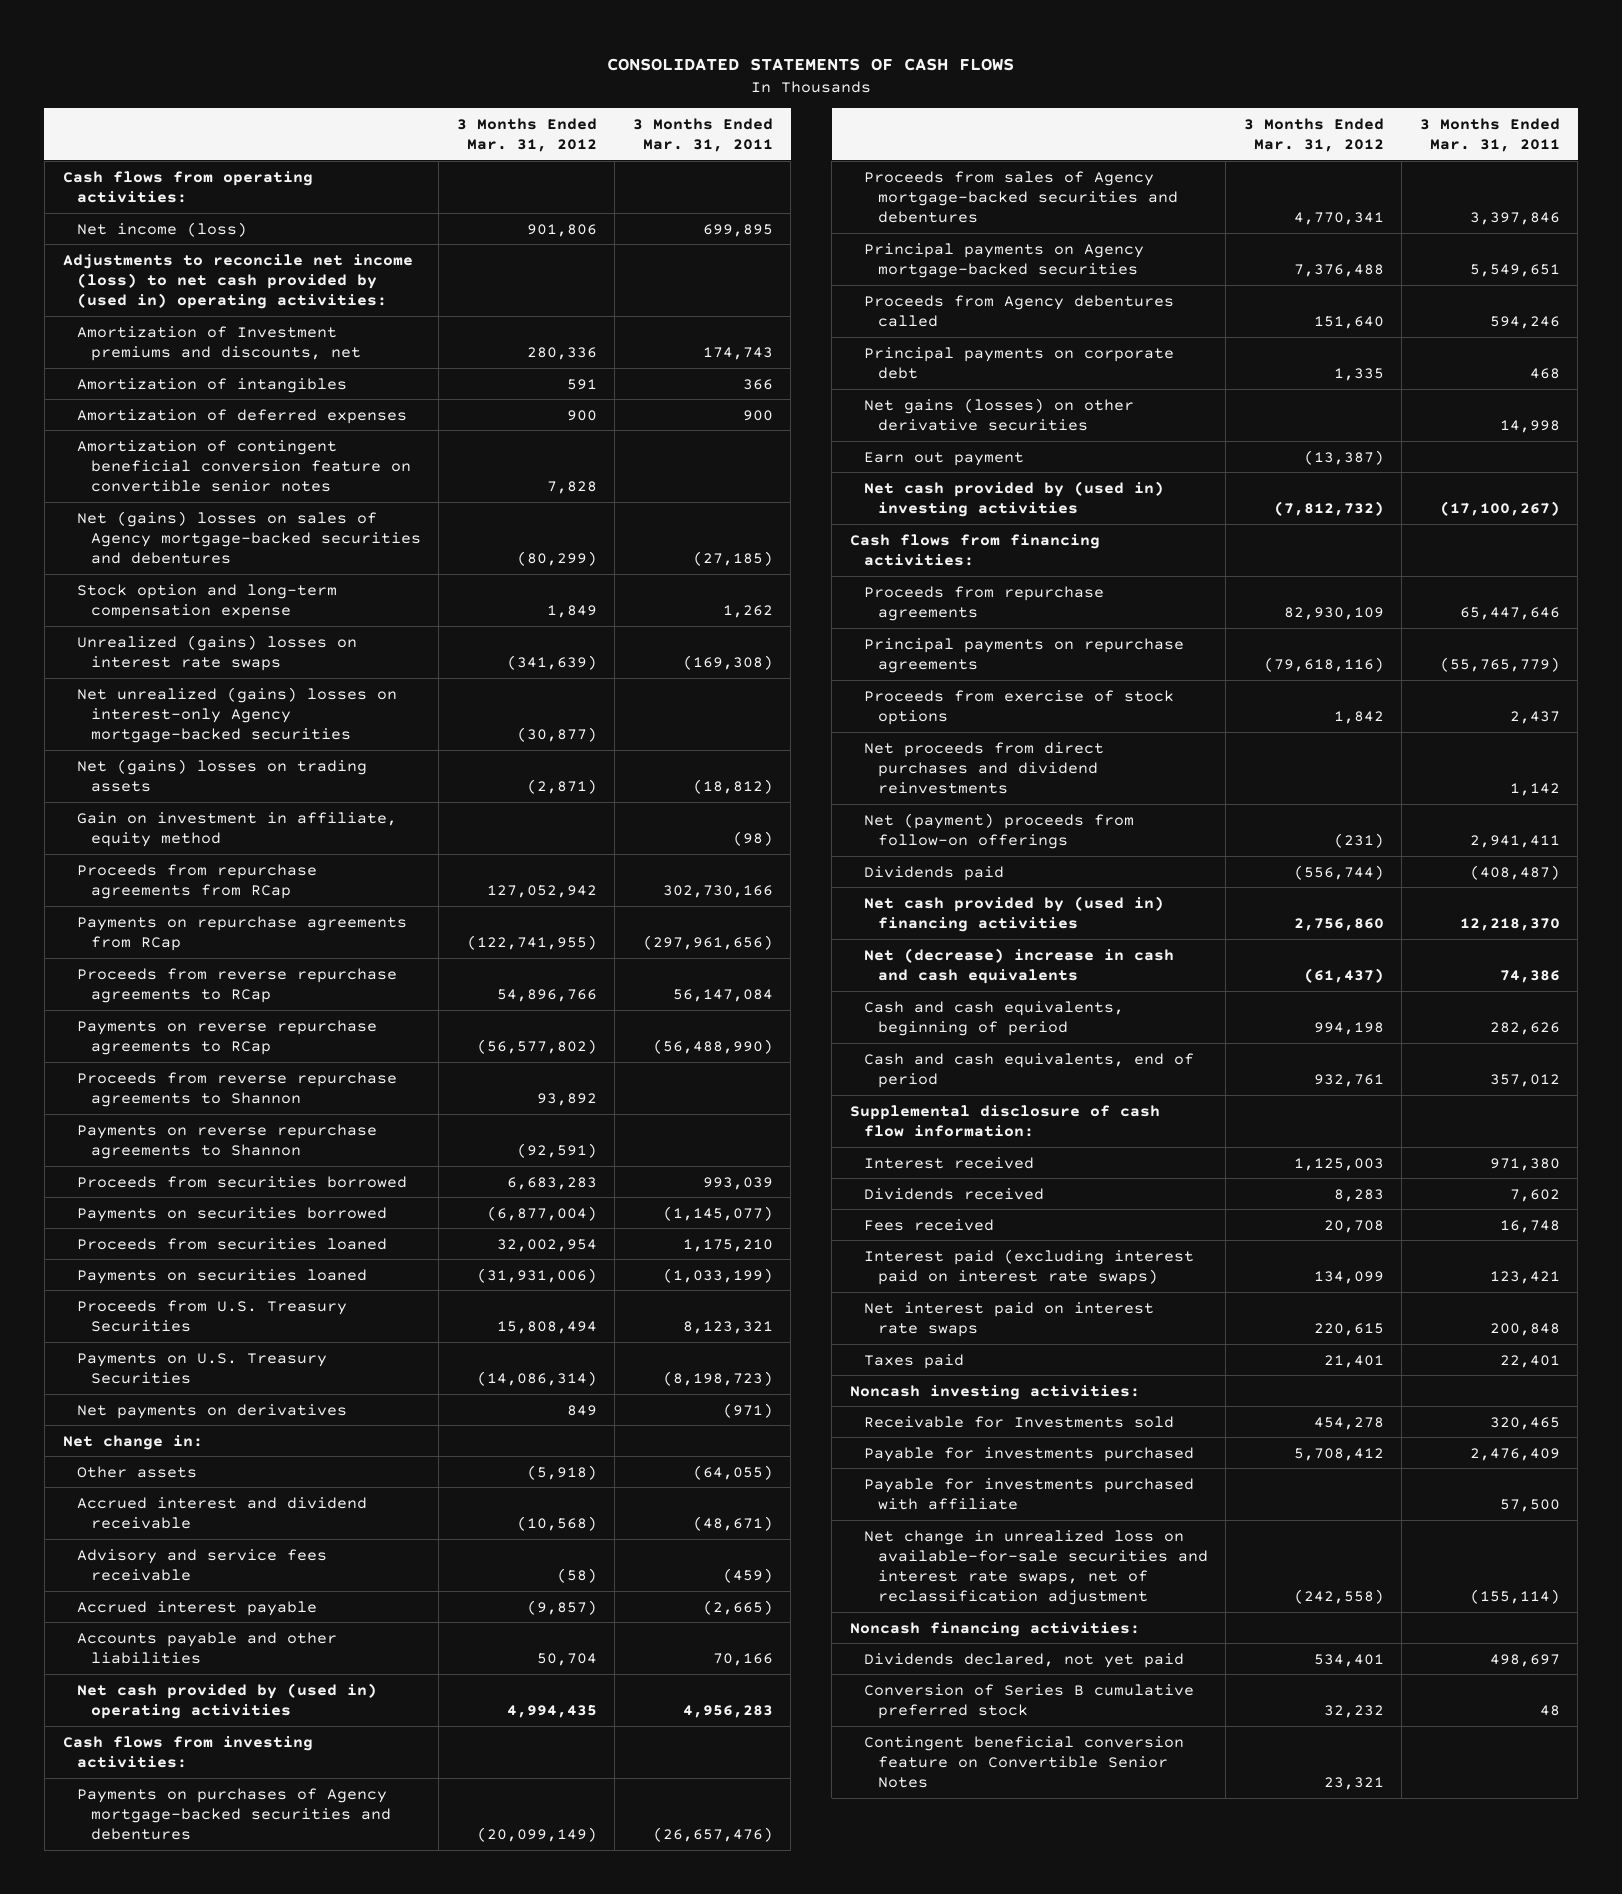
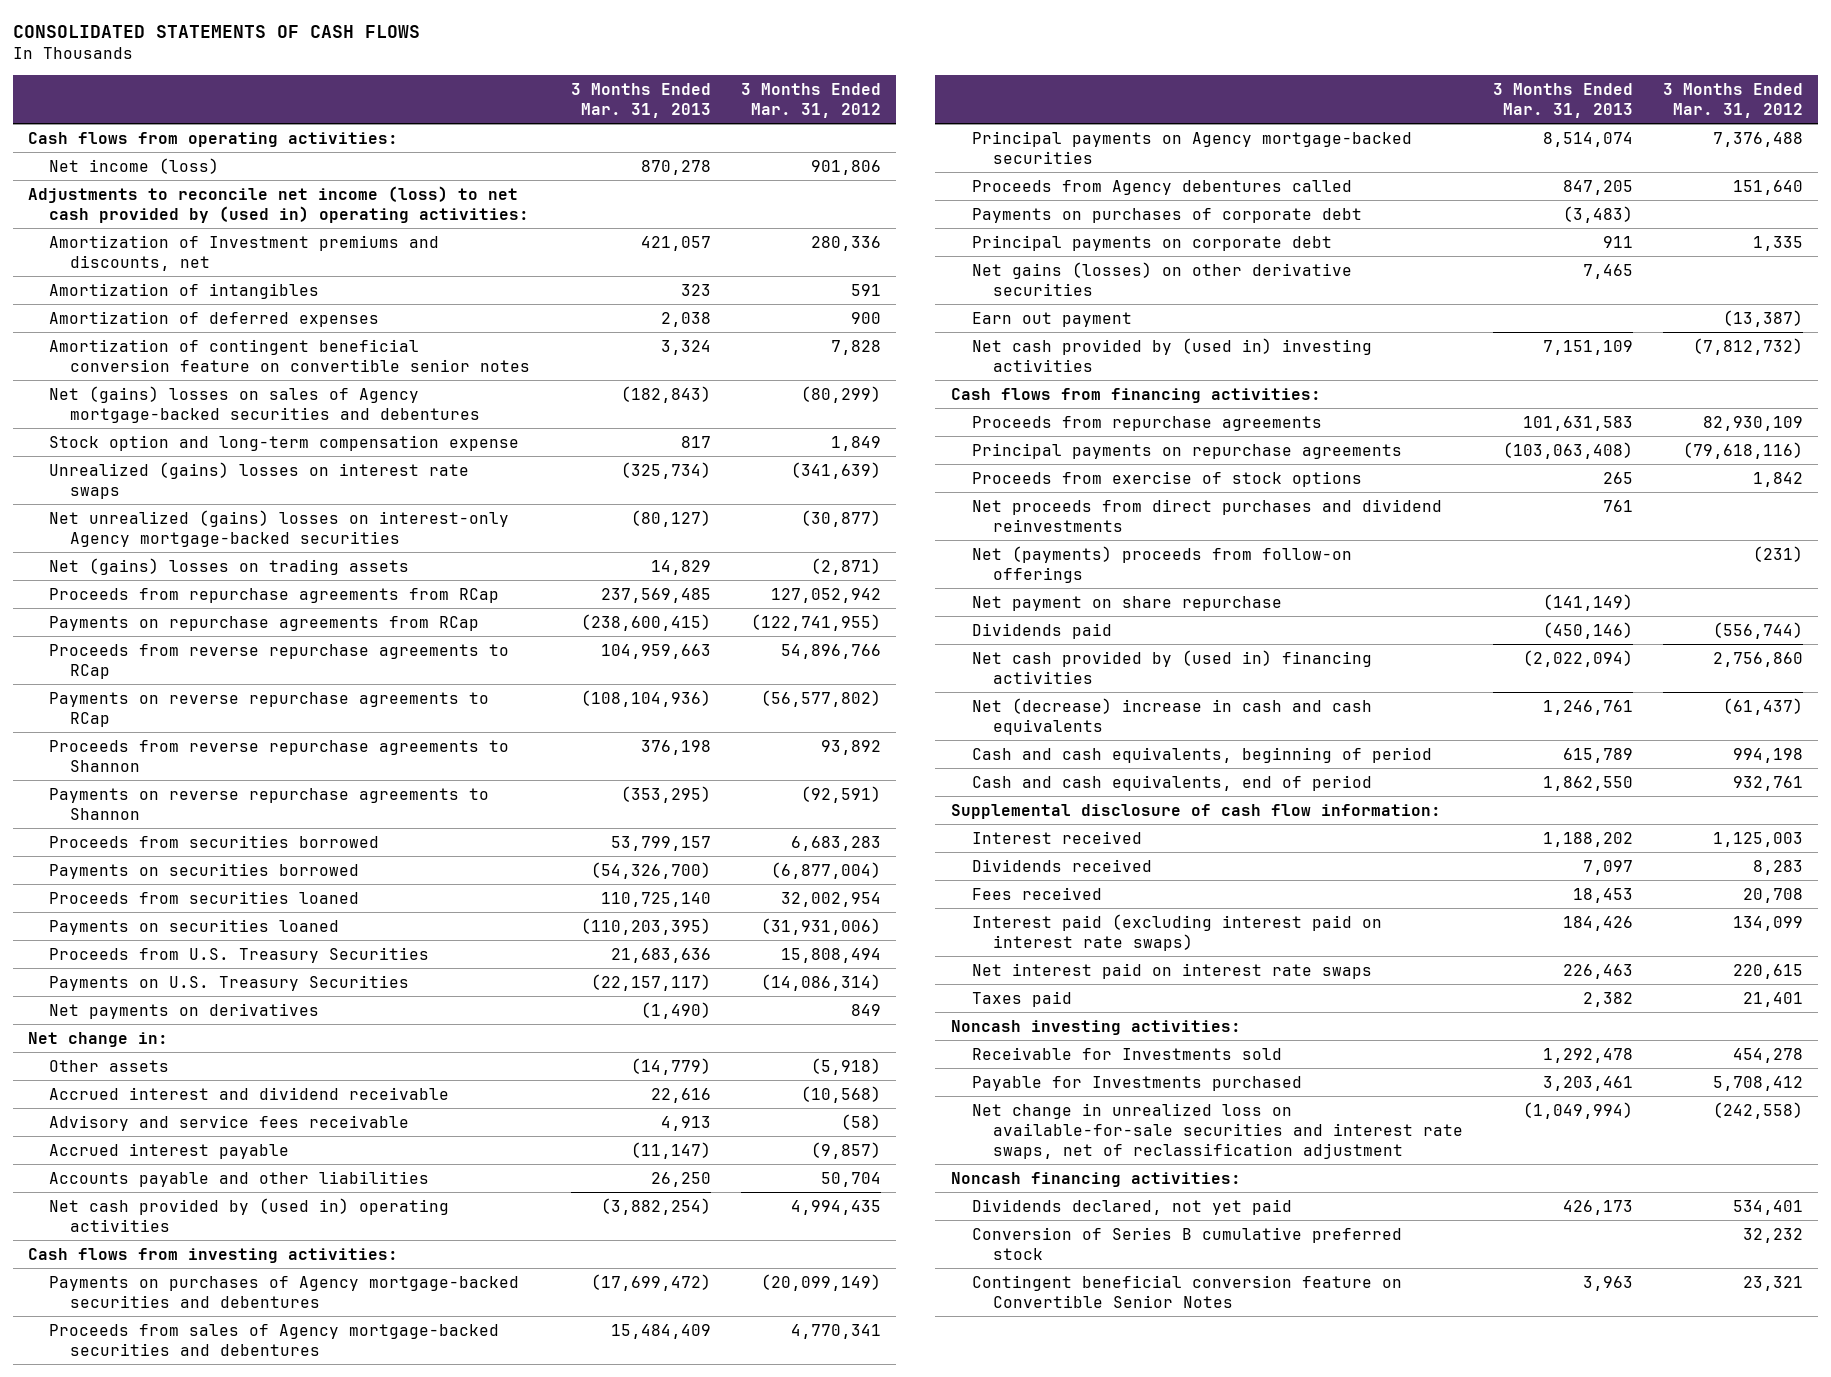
- | 3 Months Ended Mar. 31, 2012 | 3 Months Ended Mar. 31, 2011
+ | 3 Months Ended Mar. 31, 2013 | 3 Months Ended Mar. 31, 2012
- Gain on investment in affiliate, equity method | | (98)
+ Payments on purchases of corporate debt | (3,483) |
- Net (payment) proceeds from follow-on offerings | (231) | 2,941,411
+ Net (payments) proceeds from follow-on offerings | | (231)
+ Net payment on share repurchase | (141,149) |
- Payable for investments purchased | 5,708,412 | 2,476,409
- Payable for investments purchased with affiliate | | 57,500
+ Payable for Investments purchased | 3,203,461 | 5,708,412

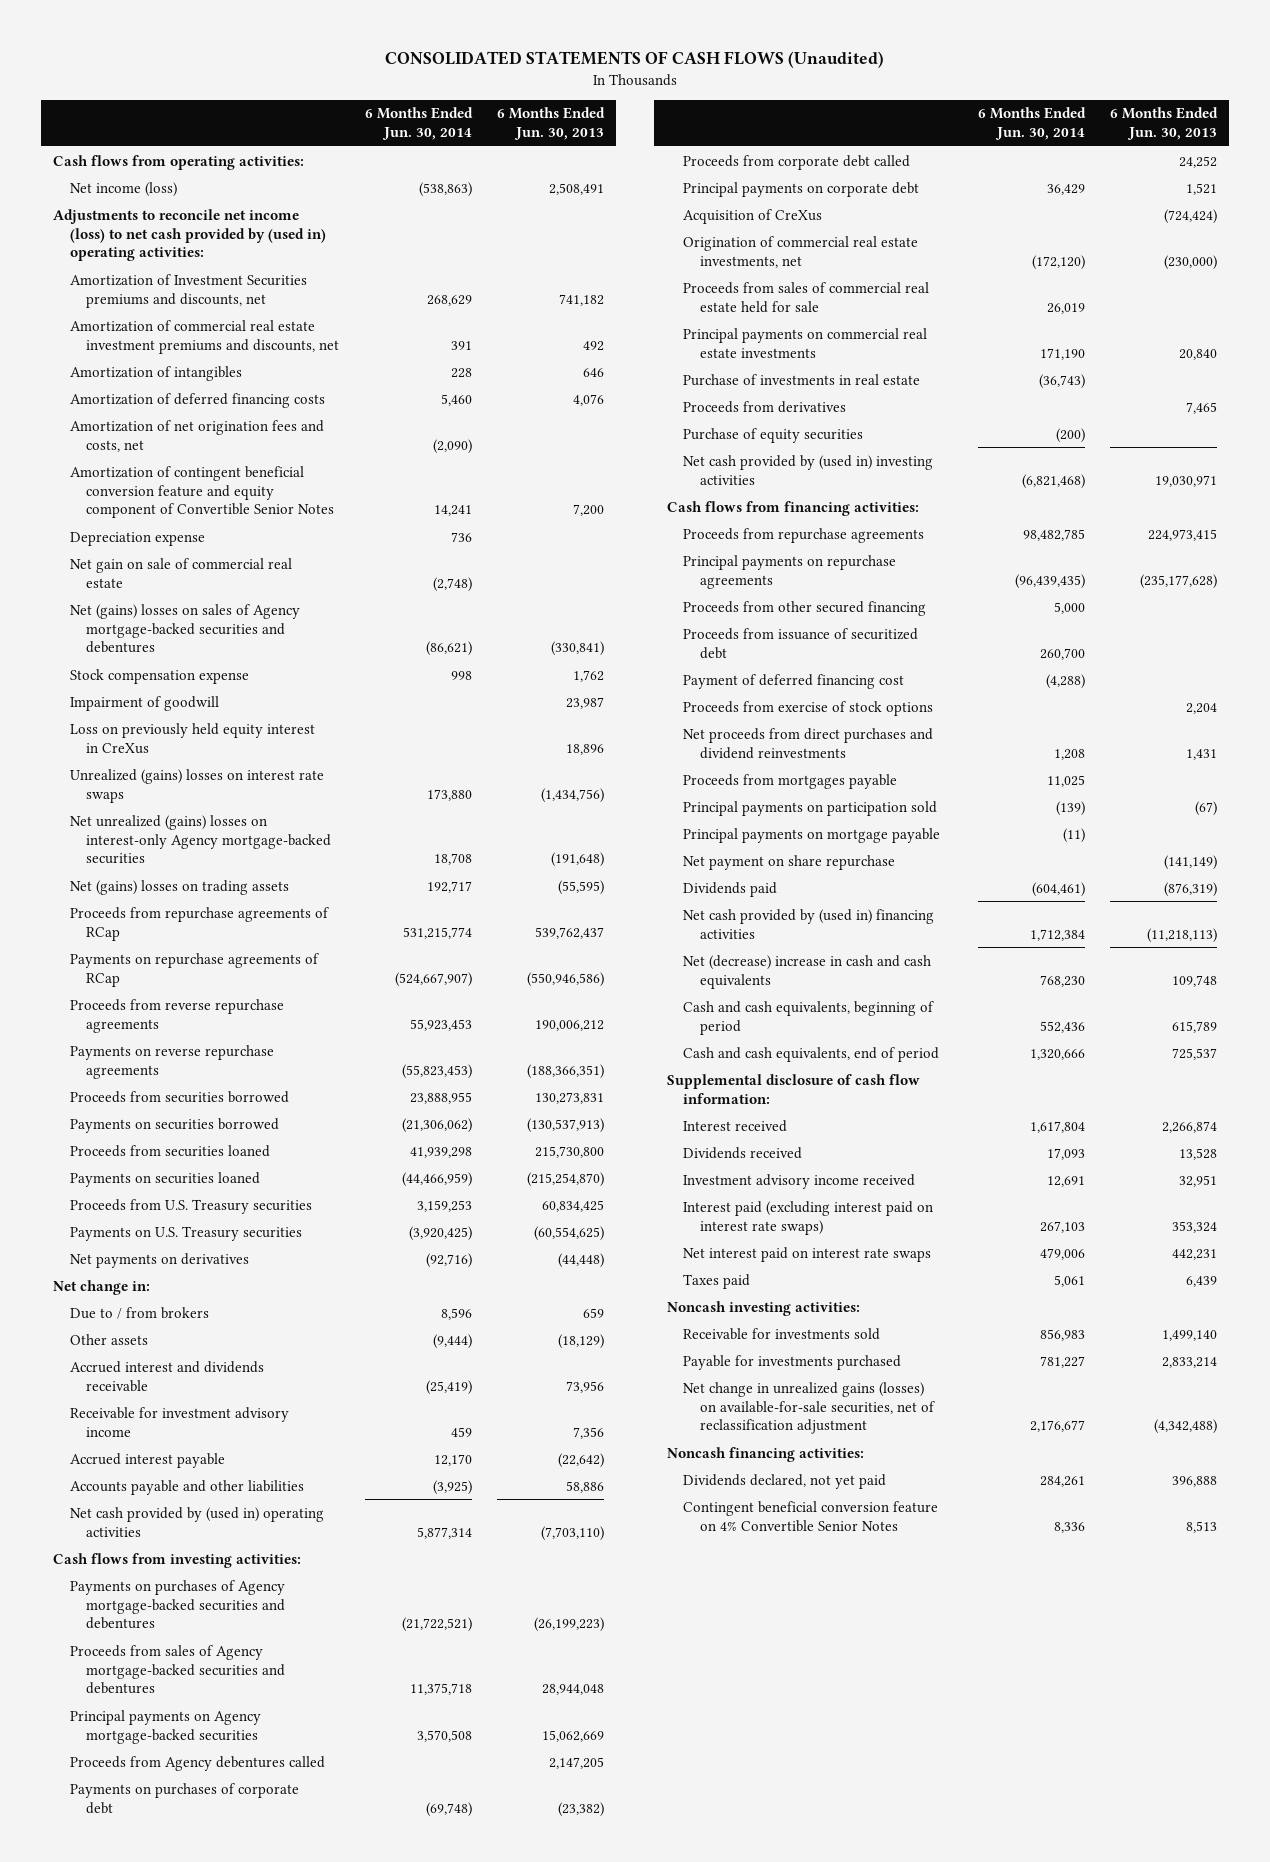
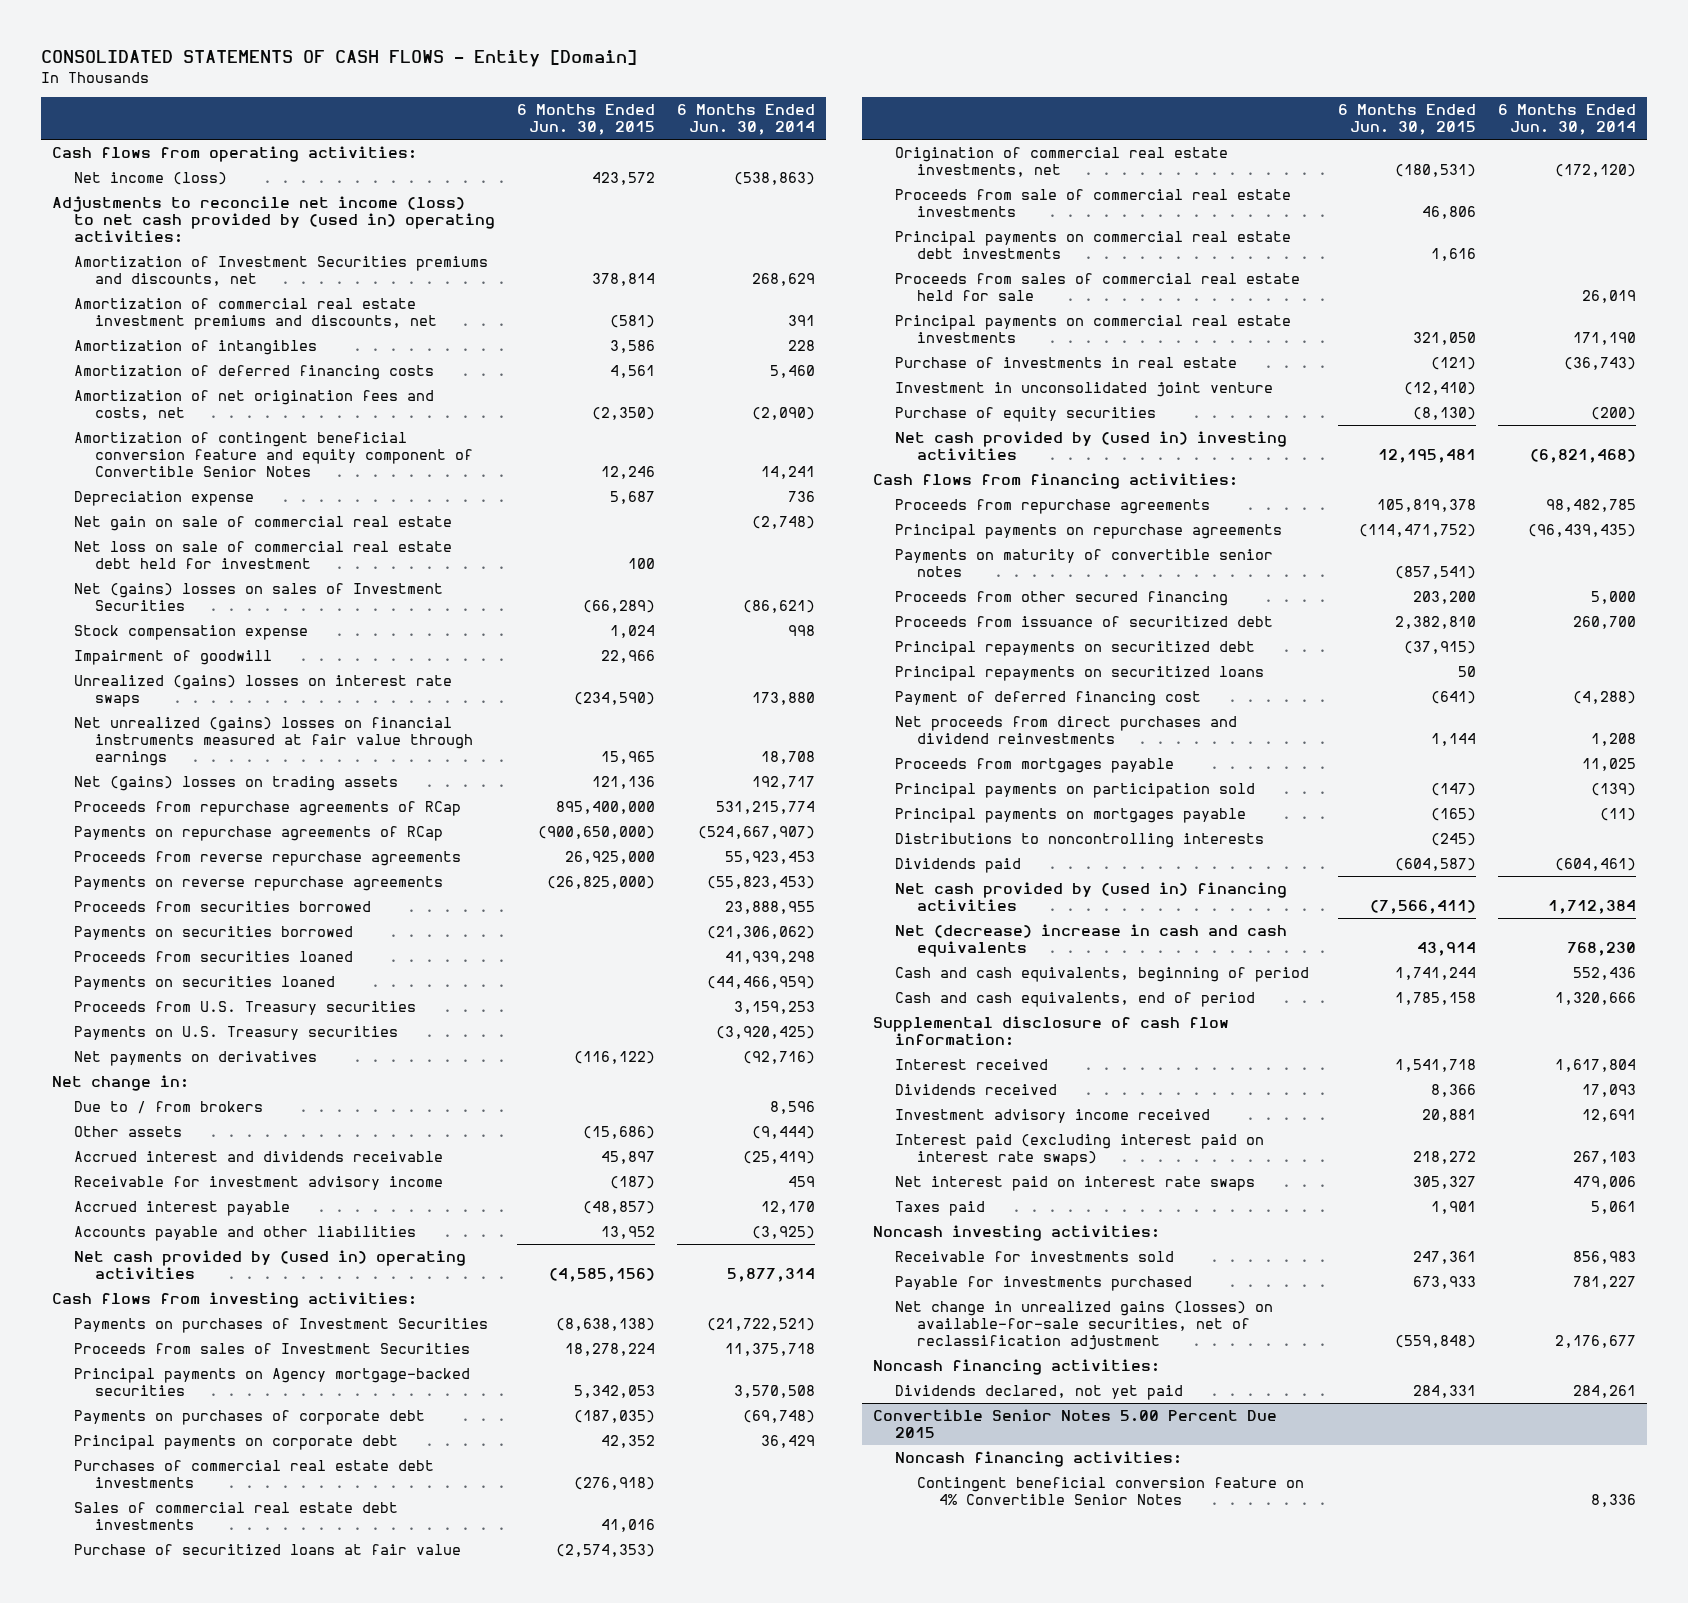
- CONSOLIDATED STATEMENTS OF CASH FLOWS (Unaudited)
+ CONSOLIDATED STATEMENTS OF CASH FLOWS - Entity [Domain]
- | 6 Months Ended Jun. 30, 2014 | 6 Months Ended Jun. 30, 2013
+ | 6 Months Ended Jun. 30, 2015 | 6 Months Ended Jun. 30, 2014
- Net (gains) losses on sales of Agency mortgage-backed securities and debentures | (86,621) | (330,841)
+ Net loss on sale of commercial real estate debt held for investment | 100 |
+ Net (gains) losses on sales of Investment Securities | (66,289) | (86,621)
- Loss on previously held equity interest in CreXus | | 18,896
- Net unrealized (gains) losses on interest-only Agency mortgage-backed securities | 18,708 | (191,648)
+ Net unrealized (gains) losses on financial instruments measured at fair value through earnings | 15,965 | 18,708
- Payments on purchases of Agency mortgage-backed securities and debentures | (21,722,521) | (26,199,223)
- Proceeds from sales of Agency mortgage-backed securities and debentures | 11,375,718 | 28,944,048
+ Payments on purchases of Investment Securities | (8,638,138) | (21,722,521)
+ Proceeds from sales of Investment Securities | 18,278,224 | 11,375,718
- Proceeds from Agency debentures called | | 2,147,205
- Proceeds from corporate debt called | | 24,252
- Acquisition of CreXus | | (724,424)
+ Purchases of commercial real estate debt investments | (276,918) |
+ Sales of commercial real estate debt investments | 41,016 |
+ Purchase of securitized loans at fair value | (2,574,353) |
+ Proceeds from sale of commercial real estate investments | 46,806 |
+ Principal payments on commercial real estate debt investments | 1,616 |
- Proceeds from derivatives | | 7,465
+ Investment in unconsolidated joint venture | (12,410) |
+ Payments on maturity of convertible senior notes | (857,541) |
+ Principal repayments on securitized debt | (37,915) |
+ Principal repayments on securitized loans | 50 |
- Proceeds from exercise of stock options | | 2,204
- Principal payments on mortgage payable | (11) |
- Net payment on share repurchase | | (141,149)
+ Principal payments on mortgages payable | (165) | (11)
+ Distributions to noncontrolling interests | (245) |
+ Convertible Senior Notes 5.00 Percent Due 2015
+ Noncash financing activities:

